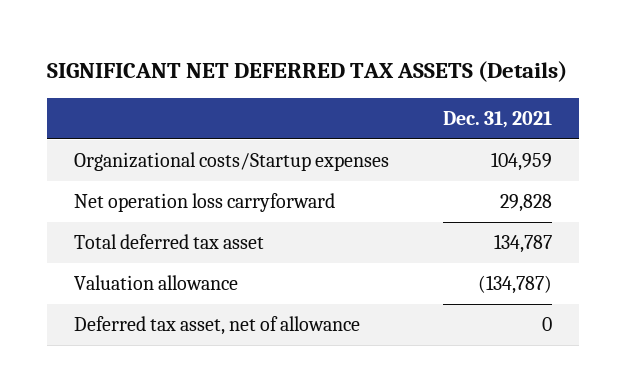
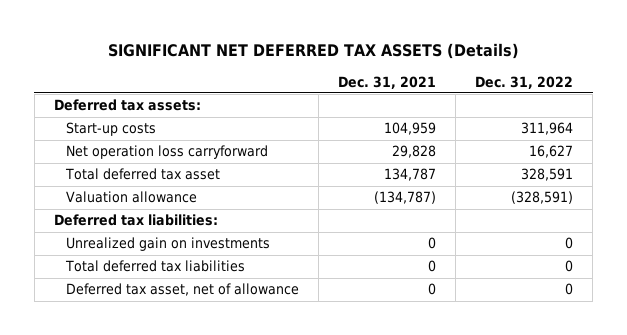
- | Dec. 31, 2021
+ | Dec. 31, 2021 | Dec. 31, 2022
- Organizational costs/Startup expenses | 104,959
+ Deferred tax assets:
+ Start-up costs | 104,959 | 311,964
+ Deferred tax liabilities:
+ Unrealized gain on investments | 0 | 0
+ Total deferred tax liabilities | 0 | 0

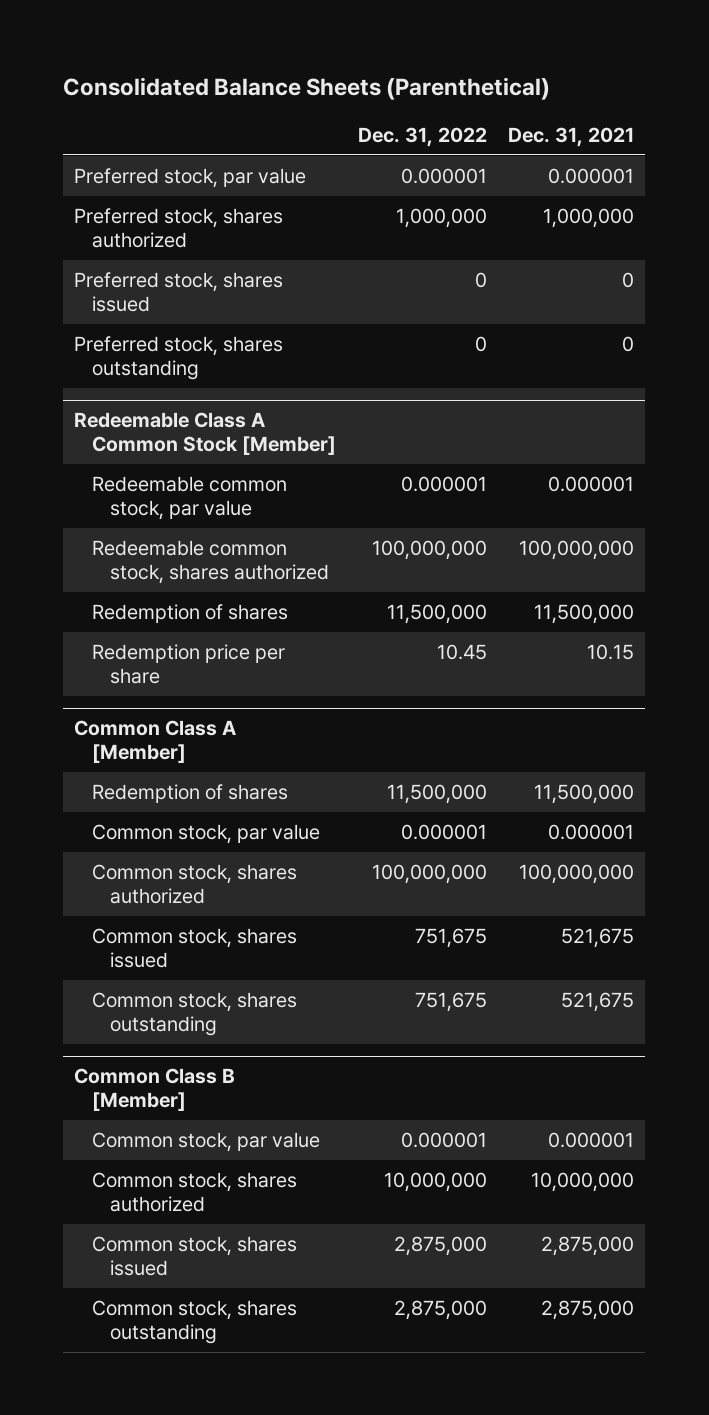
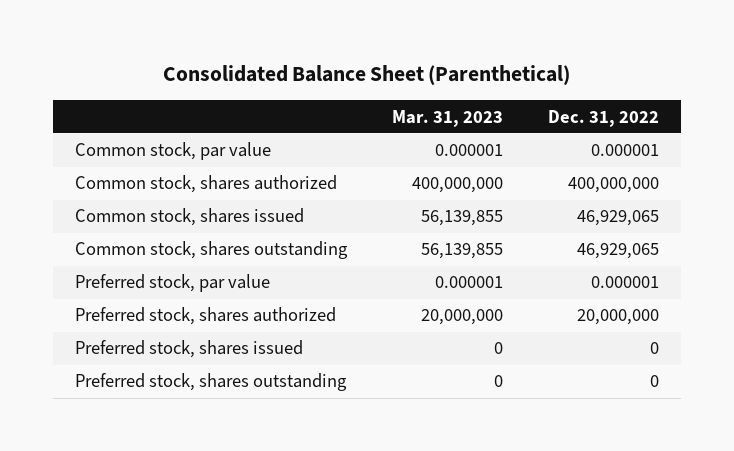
- Consolidated Balance Sheets (Parenthetical)
+ Consolidated Balance Sheet (Parenthetical)
- | Dec. 31, 2022 | Dec. 31, 2021
+ | Mar. 31, 2023 | Dec. 31, 2022
+ Common stock, par value | 0.000001 | 0.000001
+ Common stock, shares authorized | 400,000,000 | 400,000,000
+ Common stock, shares issued | 56,139,855 | 46,929,065
+ Common stock, shares outstanding | 56,139,855 | 46,929,065
- Preferred stock, shares authorized | 1,000,000 | 1,000,000
+ Preferred stock, shares authorized | 20,000,000 | 20,000,000
- Redeemable Class A Common Stock [Member]
- Redeemable common stock, par value | 0.000001 | 0.000001
- Redeemable common stock, shares authorized | 100,000,000 | 100,000,000
- Redemption of shares | 11,500,000 | 11,500,000
- Redemption price per share | 10.45 | 10.15
- Common Class A [Member]
- Redemption of shares | 11,500,000 | 11,500,000
- Common stock, par value | 0.000001 | 0.000001
- Common stock, shares authorized | 100,000,000 | 100,000,000
- Common stock, shares issued | 751,675 | 521,675
- Common stock, shares outstanding | 751,675 | 521,675
- Common Class B [Member]
- Common stock, par value | 0.000001 | 0.000001
- Common stock, shares authorized | 10,000,000 | 10,000,000
- Common stock, shares issued | 2,875,000 | 2,875,000
- Common stock, shares outstanding | 2,875,000 | 2,875,000

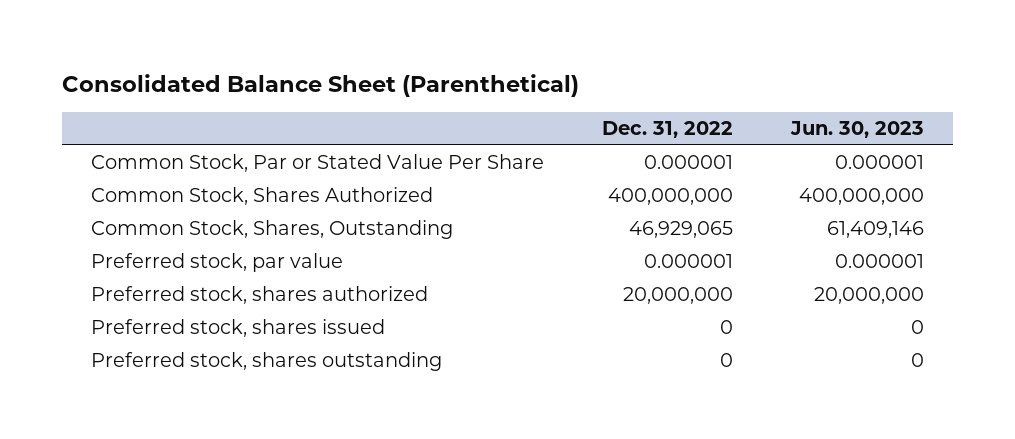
- | Mar. 31, 2023 | Dec. 31, 2022
+ | Dec. 31, 2022 | Jun. 30, 2023
- Common stock, par value | 0.000001 | 0.000001
- Common stock, shares authorized | 400,000,000 | 400,000,000
- Common stock, shares issued | 56,139,855 | 46,929,065
- Common stock, shares outstanding | 56,139,855 | 46,929,065
+ Common Stock, Par or Stated Value Per Share | 0.000001 | 0.000001
+ Common Stock, Shares Authorized | 400,000,000 | 400,000,000
+ Common Stock, Shares, Outstanding | 46,929,065 | 61,409,146

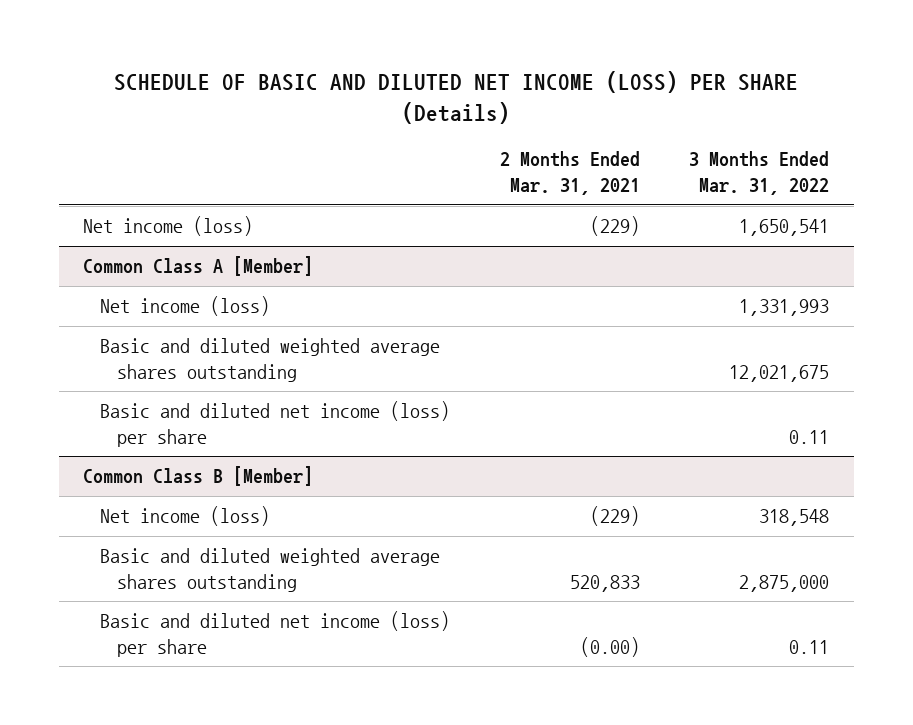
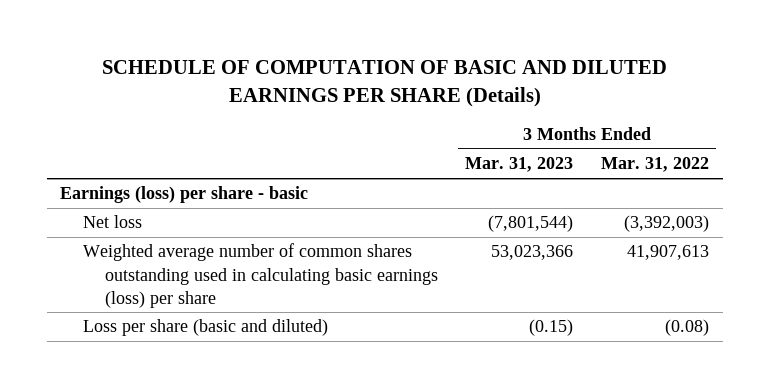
- SCHEDULE OF BASIC AND DILUTED NET INCOME (LOSS) PER SHARE (Details)
+ SCHEDULE OF COMPUTATION OF BASIC AND DILUTED EARNINGS PER SHARE (Details)
- | 2 Months Ended Mar. 31, 2021 | 3 Months Ended Mar. 31, 2022
+ | 3 Months Ended Mar. 31, 2023 | 3 Months Ended Mar. 31, 2022
- Net income (loss) | (229) | 1,650,541
- Common Class A [Member]
- Net income (loss) | | 1,331,993
- Basic and diluted weighted average shares outstanding | | 12,021,675
- Basic and diluted net income (loss) per share | | 0.11
- Common Class B [Member]
- Net income (loss) | (229) | 318,548
- Basic and diluted weighted average shares outstanding | 520,833 | 2,875,000
- Basic and diluted net income (loss) per share | (0.00) | 0.11
+ Earnings (loss) per share - basic
+ Net loss | (7,801,544) | (3,392,003)
+ Weighted average number of common shares outstanding used in calculating basic earnings (loss) per share | 53,023,366 | 41,907,613
+ Loss per share (basic and diluted) | (0.15) | (0.08)

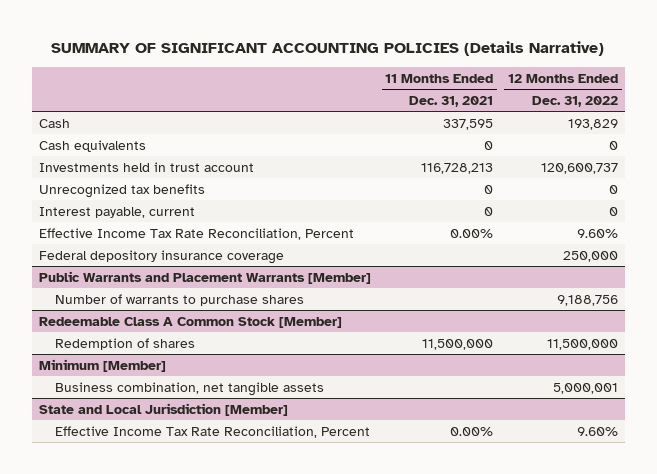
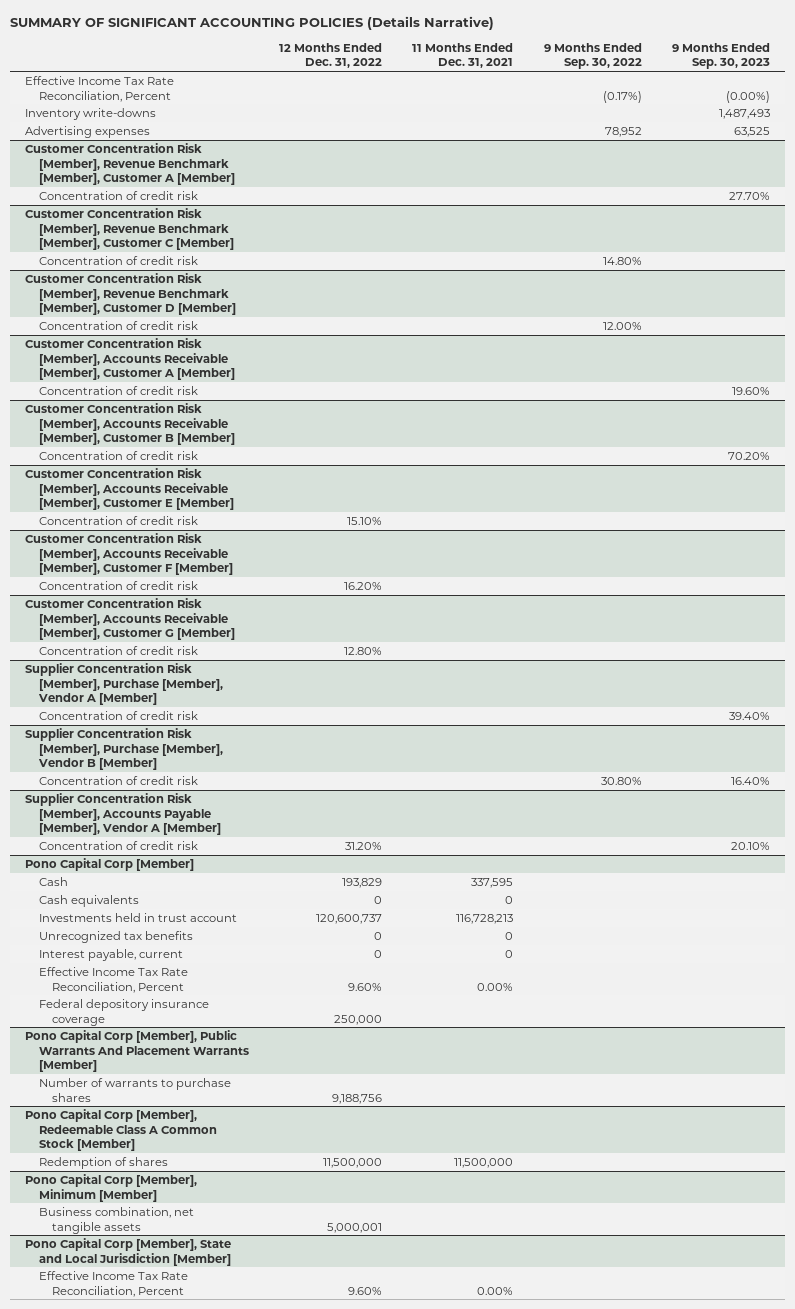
- | 11 Months Ended Dec. 31, 2021 | 12 Months Ended Dec. 31, 2022
+ | 12 Months Ended Dec. 31, 2022 | 11 Months Ended Dec. 31, 2021 | 9 Months Ended Sep. 30, 2022 | 9 Months Ended Sep. 30, 2023
+ Effective Income Tax Rate Reconciliation, Percent | | | (0.17%) | (0.00%)
+ Inventory write-downs | | | | 1,487,493
+ Advertising expenses | | | 78,952 | 63,525
+ Customer Concentration Risk [Member], Revenue Benchmark [Member], Customer A [Member]
+ Concentration of credit risk | | | | 27.70%
+ Customer Concentration Risk [Member], Revenue Benchmark [Member], Customer C [Member]
+ Concentration of credit risk | | | 14.80% |
+ Customer Concentration Risk [Member], Revenue Benchmark [Member], Customer D [Member]
+ Concentration of credit risk | | | 12.00% |
+ Customer Concentration Risk [Member], Accounts Receivable [Member], Customer A [Member]
+ Concentration of credit risk | | | | 19.60%
+ Customer Concentration Risk [Member], Accounts Receivable [Member], Customer B [Member]
+ Concentration of credit risk | | | | 70.20%
+ Customer Concentration Risk [Member], Accounts Receivable [Member], Customer E [Member]
+ Concentration of credit risk | 15.10% | | |
+ Customer Concentration Risk [Member], Accounts Receivable [Member], Customer F [Member]
+ Concentration of credit risk | 16.20% | | |
+ Customer Concentration Risk [Member], Accounts Receivable [Member], Customer G [Member]
+ Concentration of credit risk | 12.80% | | |
+ Supplier Concentration Risk [Member], Purchase [Member], Vendor A [Member]
+ Concentration of credit risk | | | | 39.40%
+ Supplier Concentration Risk [Member], Purchase [Member], Vendor B [Member]
+ Concentration of credit risk | | | 30.80% | 16.40%
+ Supplier Concentration Risk [Member], Accounts Payable [Member], Vendor A [Member]
+ Concentration of credit risk | 31.20% | | | 20.10%
+ Pono Capital Corp [Member]
- Public Warrants and Placement Warrants [Member]
+ Pono Capital Corp [Member], Public Warrants And Placement Warrants [Member]
- Redeemable Class A Common Stock [Member]
+ Pono Capital Corp [Member], Redeemable Class A Common Stock [Member]
- Minimum [Member]
+ Pono Capital Corp [Member], Minimum [Member]
- State and Local Jurisdiction [Member]
+ Pono Capital Corp [Member], State and Local Jurisdiction [Member]

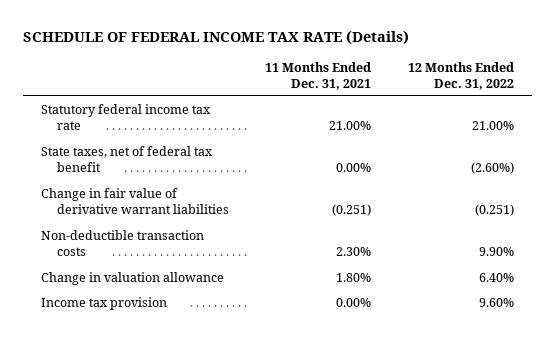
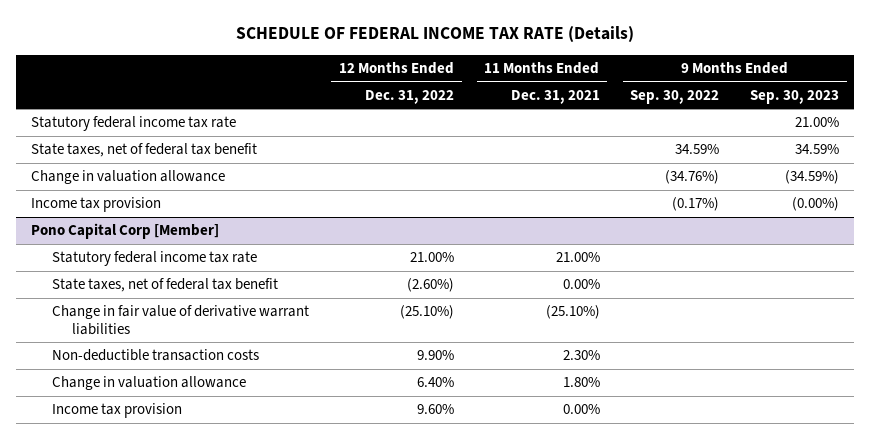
- | 11 Months Ended Dec. 31, 2021 | 12 Months Ended Dec. 31, 2022
+ | 12 Months Ended Dec. 31, 2022 | 11 Months Ended Dec. 31, 2021 | 9 Months Ended Sep. 30, 2022 | 9 Months Ended Sep. 30, 2023
+ Statutory federal income tax rate | | | | 21.00%
+ State taxes, net of federal tax benefit | | | 34.59% | 34.59%
+ Change in valuation allowance | | | (34.76%) | (34.59%)
+ Income tax provision | | | (0.17%) | (0.00%)
+ Pono Capital Corp [Member]
- Change in fair value of derivative warrant liabilities | (0.251) | (0.251)
+ Change in fair value of derivative warrant liabilities | (25.10%) | (25.10%) | |

